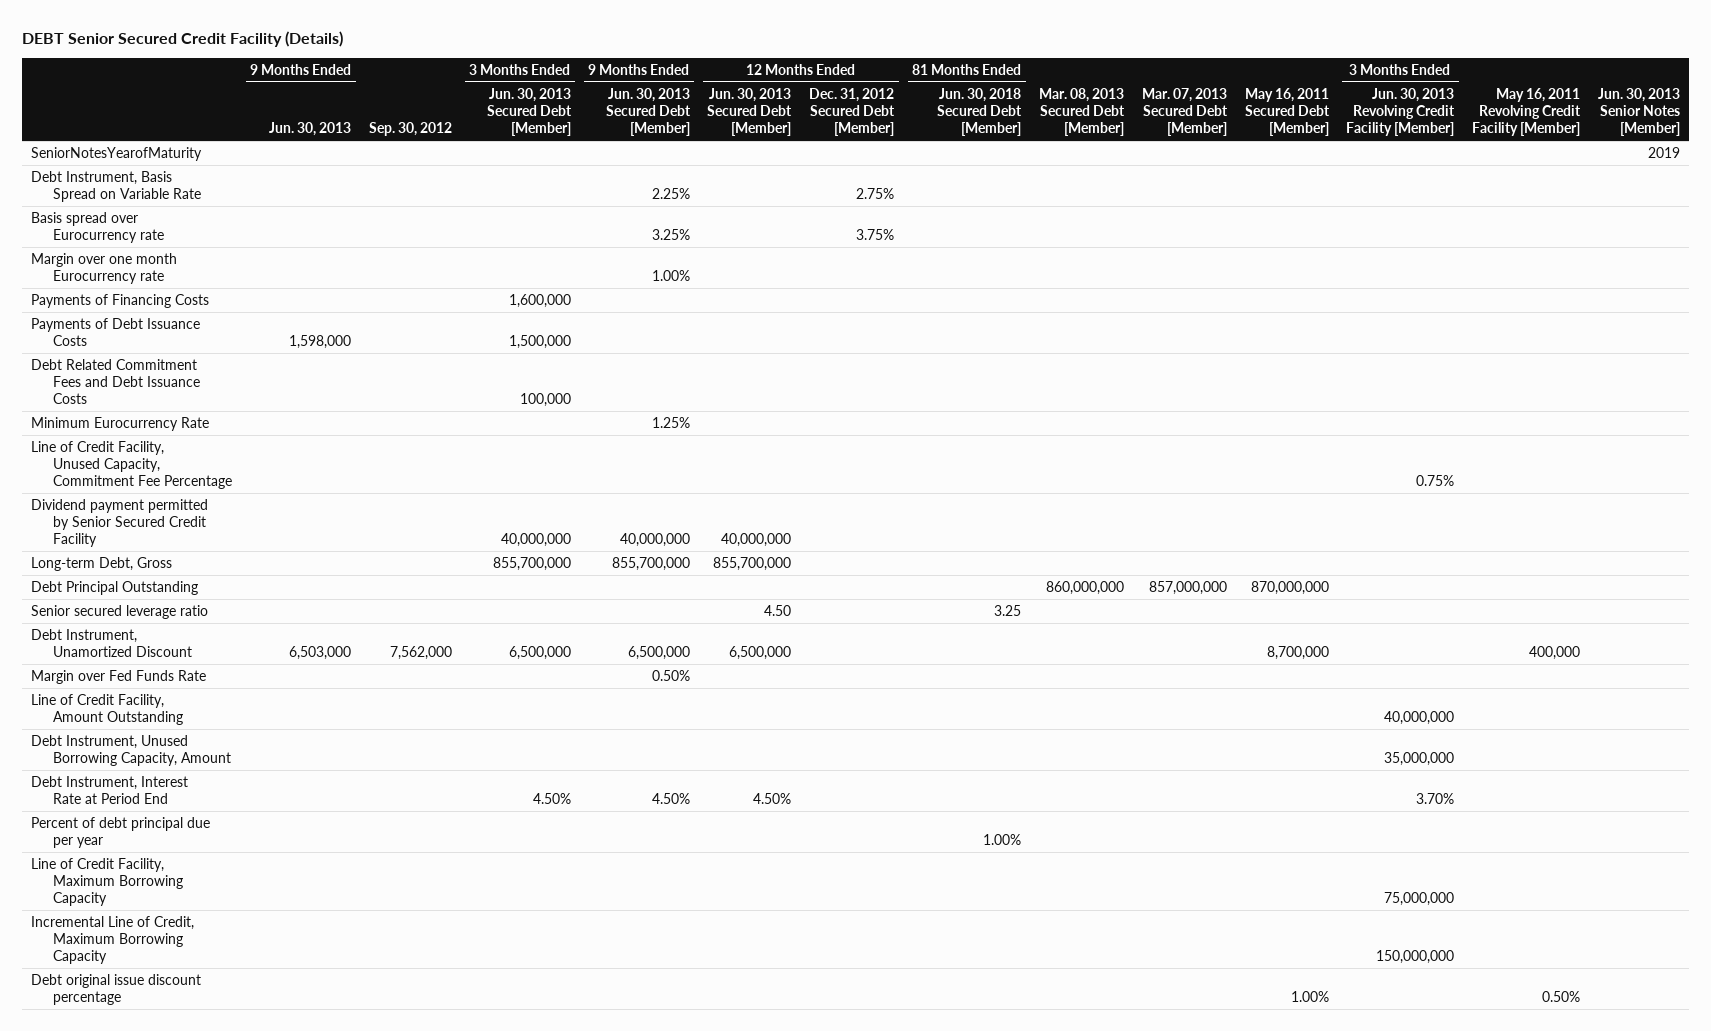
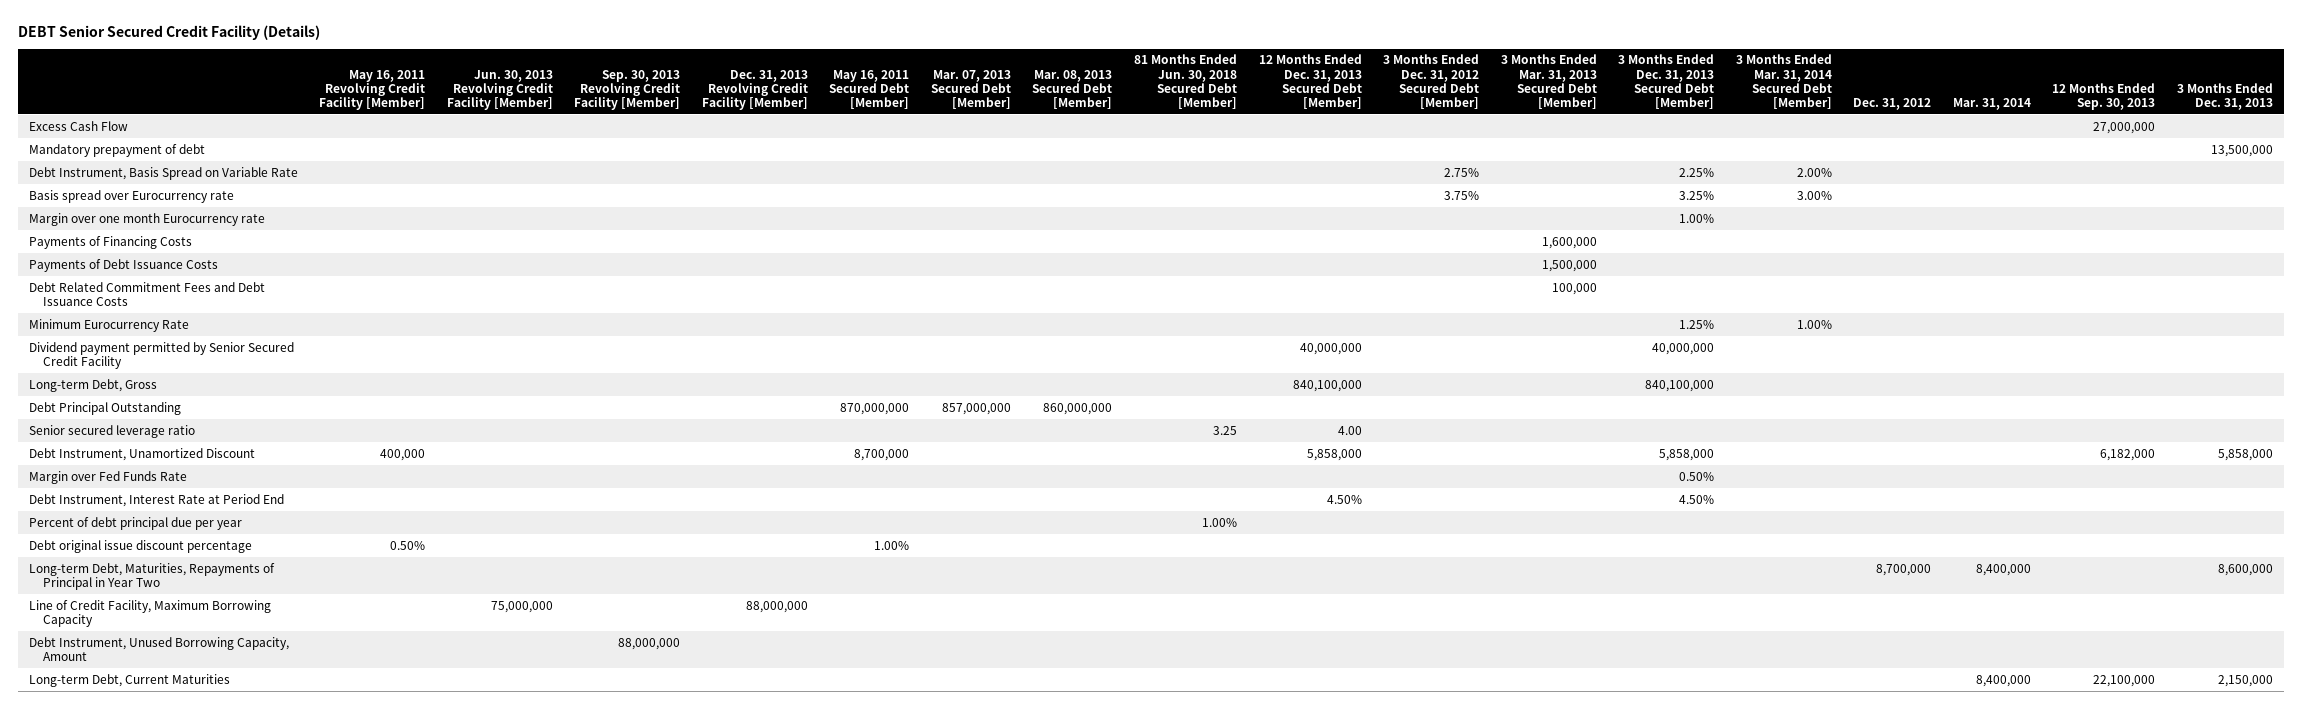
- | 9 Months Ended Jun. 30, 2013 | Sep. 30, 2012 | 3 Months Ended Jun. 30, 2013 Secured Debt [Member] | 9 Months Ended Jun. 30, 2013 Secured Debt [Member] | 12 Months Ended Jun. 30, 2013 Secured Debt [Member] | 12 Months Ended Dec. 31, 2012 Secured Debt [Member] | 81 Months Ended Jun. 30, 2018 Secured Debt [Member] | Mar. 08, 2013 Secured Debt [Member] | Mar. 07, 2013 Secured Debt [Member] | May 16, 2011 Secured Debt [Member] | 3 Months Ended Jun. 30, 2013 Revolving Credit Facility [Member] | May 16, 2011 Revolving Credit Facility [Member] | Jun. 30, 2013 Senior Notes [Member]
+ | May 16, 2011 Revolving Credit Facility [Member] | Jun. 30, 2013 Revolving Credit Facility [Member] | Sep. 30, 2013 Revolving Credit Facility [Member] | Dec. 31, 2013 Revolving Credit Facility [Member] | May 16, 2011 Secured Debt [Member] | Mar. 07, 2013 Secured Debt [Member] | Mar. 08, 2013 Secured Debt [Member] | 81 Months Ended Jun. 30, 2018 Secured Debt [Member] | 12 Months Ended Dec. 31, 2013 Secured Debt [Member] | 3 Months Ended Dec. 31, 2012 Secured Debt [Member] | 3 Months Ended Mar. 31, 2013 Secured Debt [Member] | 3 Months Ended Dec. 31, 2013 Secured Debt [Member] | 3 Months Ended Mar. 31, 2014 Secured Debt [Member] | Dec. 31, 2012 | Mar. 31, 2014 | 12 Months Ended Sep. 30, 2013 | 3 Months Ended Dec. 31, 2013
- SeniorNotesYearofMaturity | | | | | | | | | | | | | 2019
+ Excess Cash Flow | | | | | | | | | | | | | | | | 27,000,000 |
+ Mandatory prepayment of debt | | | | | | | | | | | | | | | | | 13,500,000
- Line of Credit Facility, Unused Capacity, Commitment Fee Percentage | | | | | | | | | | | 0.75% | |
- Line of Credit Facility, Amount Outstanding | | | | | | | | | | | 40,000,000 | |
- Incremental Line of Credit, Maximum Borrowing Capacity | | | | | | | | | | | 150,000,000 | |
+ Long-term Debt, Maturities, Repayments of Principal in Year Two | | | | | | | | | | | | | | 8,700,000 | 8,400,000 | | 8,600,000
moved down: Line of Credit Facility, Maximum Borrowing Capacity | | 75,000,000 | | 88,000,000 | | | | | | | | | | | | |
moved down: Debt Instrument, Unused Borrowing Capacity, Amount | | | 88,000,000 | | | | | | | | | | | | | |
+ Long-term Debt, Current Maturities | | | | | | | | | | | | | | | 8,400,000 | 22,100,000 | 2,150,000

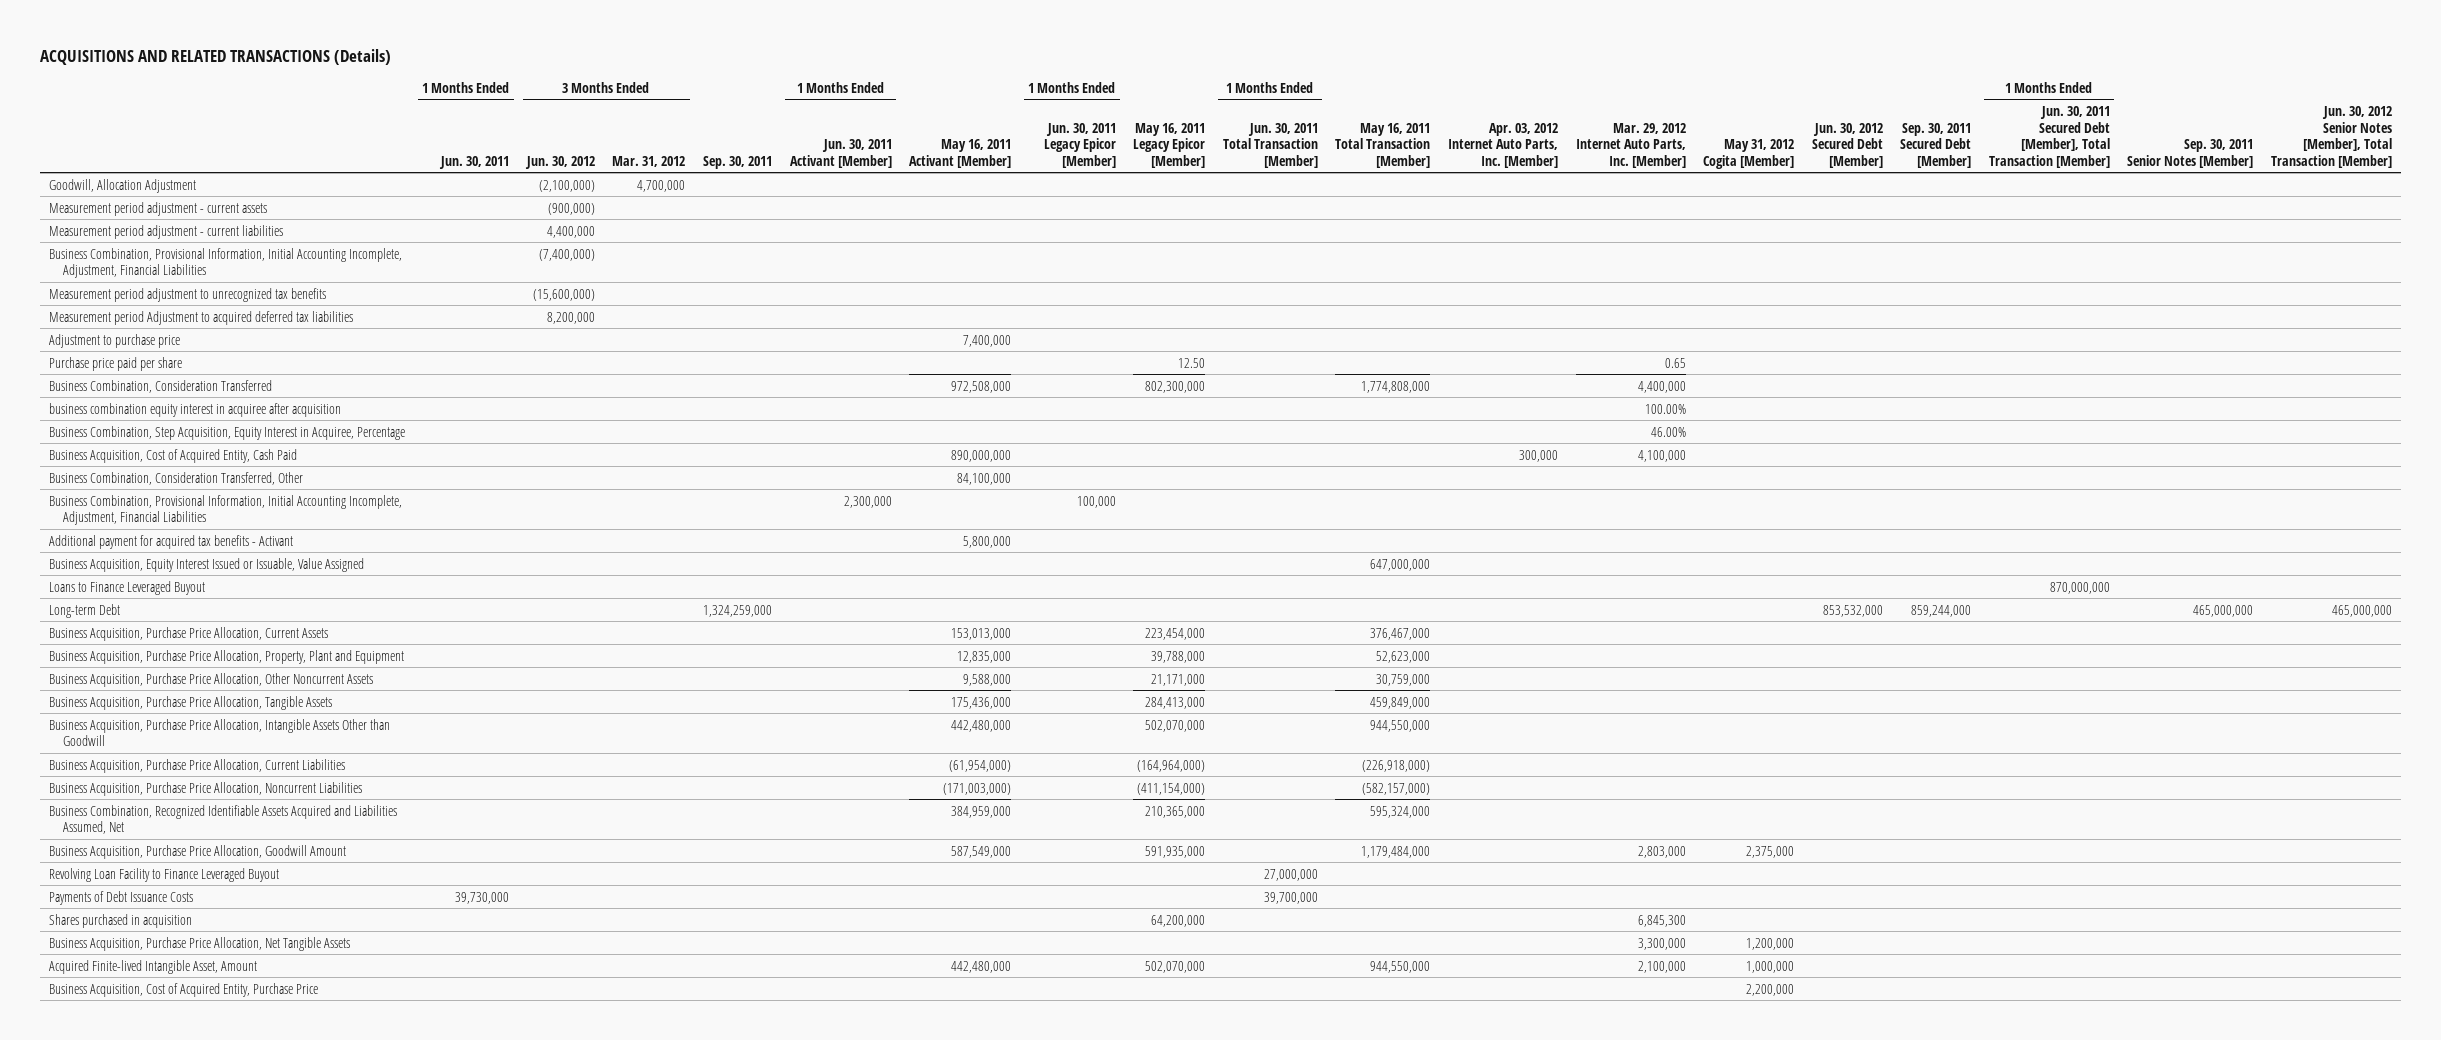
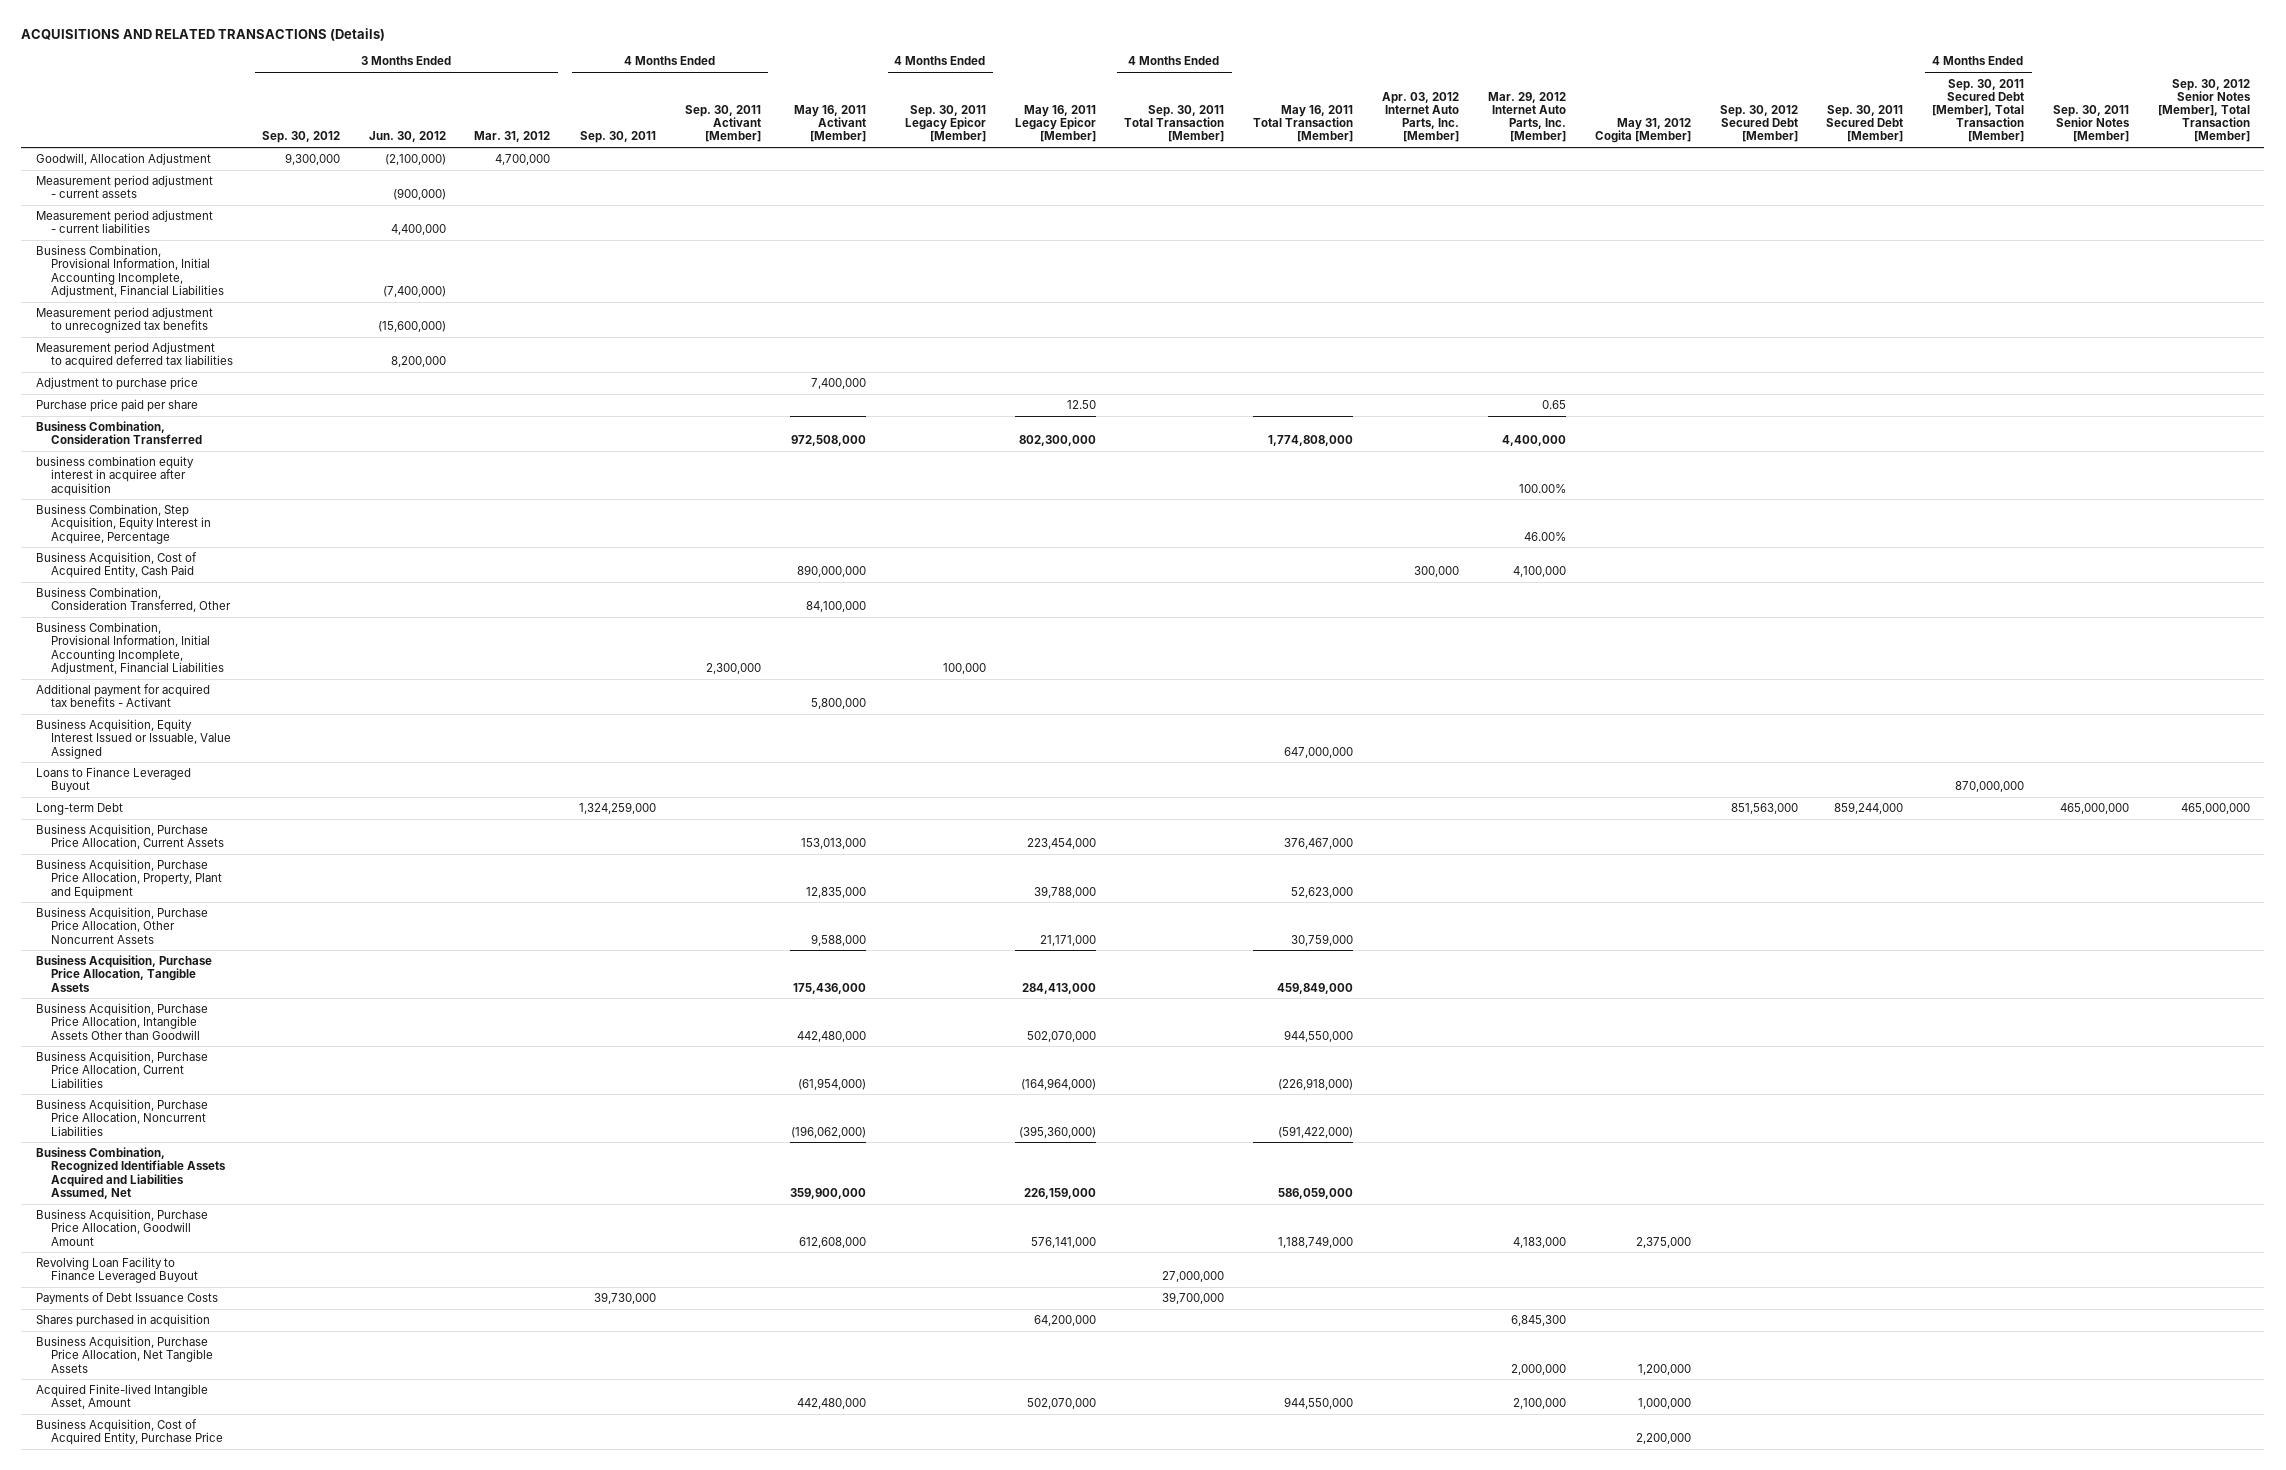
- | 1 Months Ended Jun. 30, 2011 | 3 Months Ended Jun. 30, 2012 | 3 Months Ended Mar. 31, 2012 | Sep. 30, 2011 | 1 Months Ended Jun. 30, 2011 Activant [Member] | May 16, 2011 Activant [Member] | 1 Months Ended Jun. 30, 2011 Legacy Epicor [Member] | May 16, 2011 Legacy Epicor [Member] | 1 Months Ended Jun. 30, 2011 Total Transaction [Member] | May 16, 2011 Total Transaction [Member] | Apr. 03, 2012 Internet Auto Parts, Inc. [Member] | Mar. 29, 2012 Internet Auto Parts, Inc. [Member] | May 31, 2012 Cogita [Member] | Jun. 30, 2012 Secured Debt [Member] | Sep. 30, 2011 Secured Debt [Member] | 1 Months Ended Jun. 30, 2011 Secured Debt [Member], Total Transaction [Member] | Sep. 30, 2011 Senior Notes [Member] | Jun. 30, 2012 Senior Notes [Member], Total Transaction [Member]
+ | 3 Months Ended Sep. 30, 2012 | 3 Months Ended Jun. 30, 2012 | 3 Months Ended Mar. 31, 2012 | 4 Months Ended Sep. 30, 2011 | 4 Months Ended Sep. 30, 2011 Activant [Member] | May 16, 2011 Activant [Member] | 4 Months Ended Sep. 30, 2011 Legacy Epicor [Member] | May 16, 2011 Legacy Epicor [Member] | 4 Months Ended Sep. 30, 2011 Total Transaction [Member] | May 16, 2011 Total Transaction [Member] | Apr. 03, 2012 Internet Auto Parts, Inc. [Member] | Mar. 29, 2012 Internet Auto Parts, Inc. [Member] | May 31, 2012 Cogita [Member] | Sep. 30, 2012 Secured Debt [Member] | Sep. 30, 2011 Secured Debt [Member] | 4 Months Ended Sep. 30, 2011 Secured Debt [Member], Total Transaction [Member] | Sep. 30, 2011 Senior Notes [Member] | Sep. 30, 2012 Senior Notes [Member], Total Transaction [Member]
- Business Acquisition, Purchase Price Allocation, Noncurrent Liabilities | | | | | | (171,003,000) | | (411,154,000) | | (582,157,000) | | | | | | | |
- Business Combination, Recognized Identifiable Assets Acquired and Liabilities Assumed, Net | | | | | | 384,959,000 | | 210,365,000 | | 595,324,000 | | | | | | | |
- Business Acquisition, Purchase Price Allocation, Goodwill Amount | | | | | | 587,549,000 | | 591,935,000 | | 1,179,484,000 | | 2,803,000 | 2,375,000 | | | | |
+ Business Acquisition, Purchase Price Allocation, Noncurrent Liabilities | | | | | | (196,062,000) | | (395,360,000) | | (591,422,000) | | | | | | | |
+ Business Combination, Recognized Identifiable Assets Acquired and Liabilities Assumed, Net | | | | | | 359,900,000 | | 226,159,000 | | 586,059,000 | | | | | | | |
+ Business Acquisition, Purchase Price Allocation, Goodwill Amount | | | | | | 612,608,000 | | 576,141,000 | | 1,188,749,000 | | 4,183,000 | 2,375,000 | | | | |
- Business Acquisition, Purchase Price Allocation, Net Tangible Assets | | | | | | | | | | | | 3,300,000 | 1,200,000 | | | | |
+ Business Acquisition, Purchase Price Allocation, Net Tangible Assets | | | | | | | | | | | | 2,000,000 | 1,200,000 | | | | |

